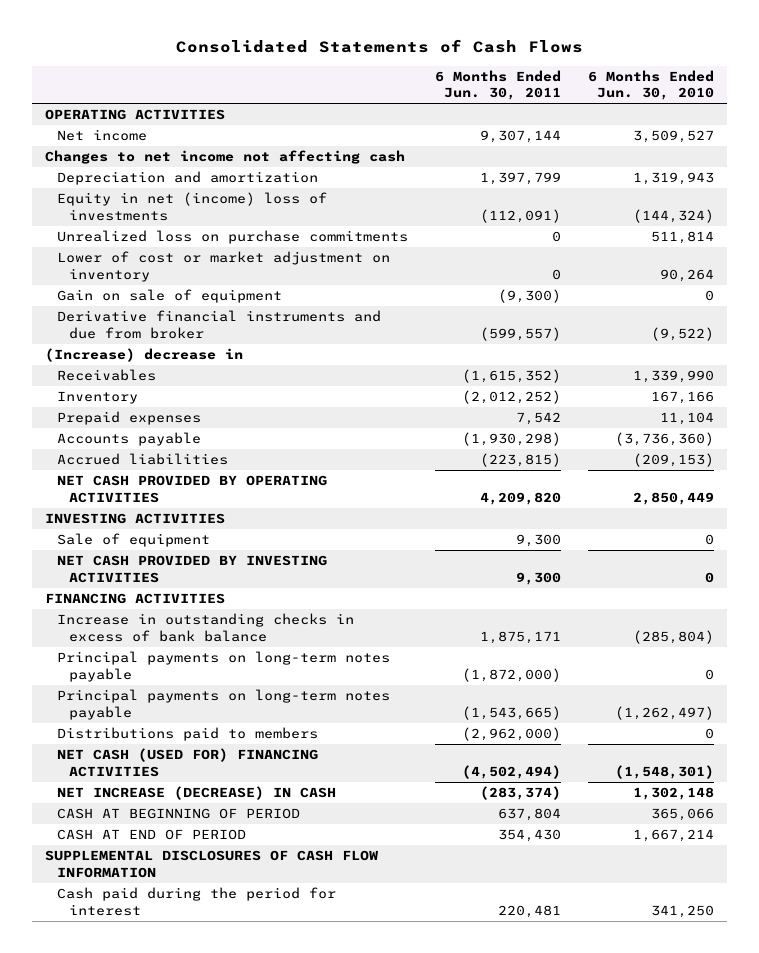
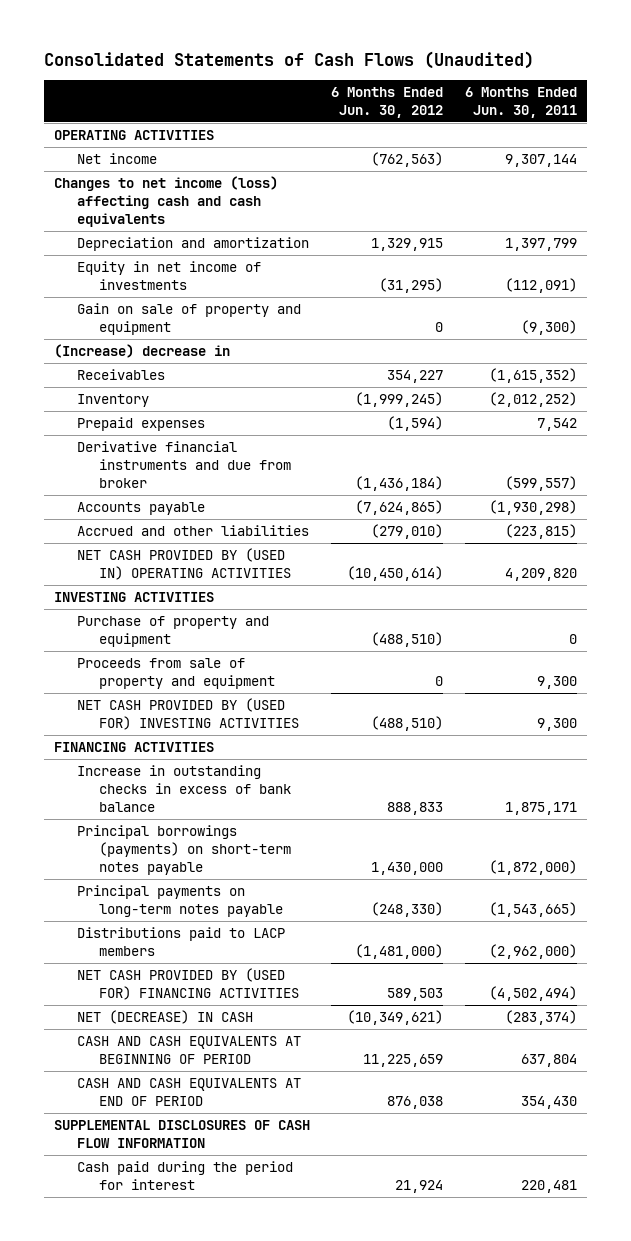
- Consolidated Statements of Cash Flows
+ Consolidated Statements of Cash Flows (Unaudited)
- | 6 Months Ended Jun. 30, 2011 | 6 Months Ended Jun. 30, 2010
+ | 6 Months Ended Jun. 30, 2012 | 6 Months Ended Jun. 30, 2011
- Changes to net income not affecting cash
+ Changes to net income (loss) affecting cash and cash equivalents
- Equity in net (income) loss of investments | (112,091) | (144,324)
- Unrealized loss on purchase commitments | 0 | 511,814
- Lower of cost or market adjustment on inventory | 0 | 90,264
- Gain on sale of equipment | (9,300) | 0
+ Equity in net income of investments | (31,295) | (112,091)
+ Gain on sale of property and equipment | 0 | (9,300)
moved down: Derivative financial instruments and due from broker | (1,436,184) | (599,557)
- Accrued liabilities | (223,815) | (209,153)
- NET CASH PROVIDED BY OPERATING ACTIVITIES | 4,209,820 | 2,850,449
+ Accrued and other liabilities | (279,010) | (223,815)
+ NET CASH PROVIDED BY (USED IN) OPERATING ACTIVITIES | (10,450,614) | 4,209,820
- Sale of equipment | 9,300 | 0
- NET CASH PROVIDED BY INVESTING ACTIVITIES | 9,300 | 0
+ Purchase of property and equipment | (488,510) | 0
+ Proceeds from sale of property and equipment | 0 | 9,300
+ NET CASH PROVIDED BY (USED FOR) INVESTING ACTIVITIES | (488,510) | 9,300
- Principal payments on long-term notes payable | (1,872,000) | 0
+ Principal borrowings (payments) on short-term notes payable | 1,430,000 | (1,872,000)
- Distributions paid to members | (2,962,000) | 0
- NET CASH (USED FOR) FINANCING ACTIVITIES | (4,502,494) | (1,548,301)
- NET INCREASE (DECREASE) IN CASH | (283,374) | 1,302,148
- CASH AT BEGINNING OF PERIOD | 637,804 | 365,066
- CASH AT END OF PERIOD | 354,430 | 1,667,214
+ Distributions paid to LACP members | (1,481,000) | (2,962,000)
+ NET CASH PROVIDED BY (USED FOR) FINANCING ACTIVITIES | 589,503 | (4,502,494)
+ NET (DECREASE) IN CASH | (10,349,621) | (283,374)
+ CASH AND CASH EQUIVALENTS AT BEGINNING OF PERIOD | 11,225,659 | 637,804
+ CASH AND CASH EQUIVALENTS AT END OF PERIOD | 876,038 | 354,430

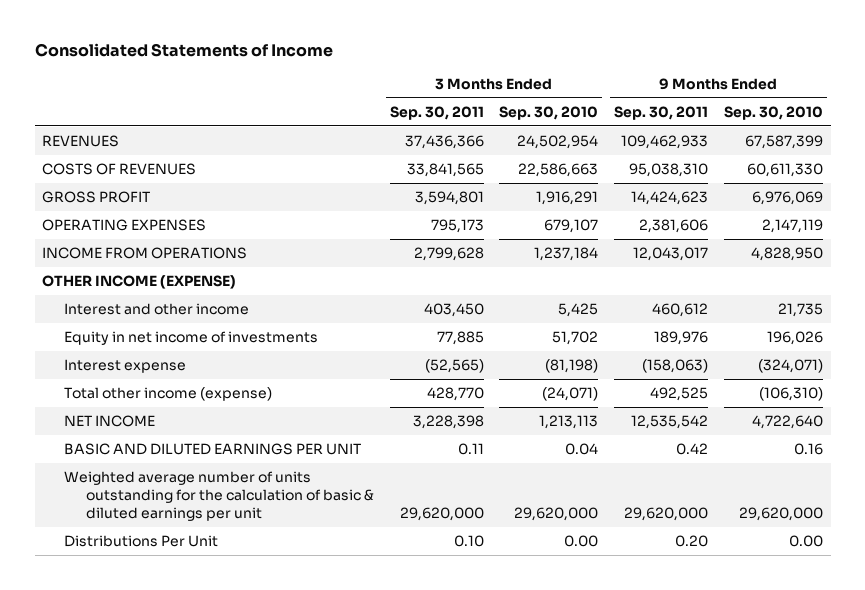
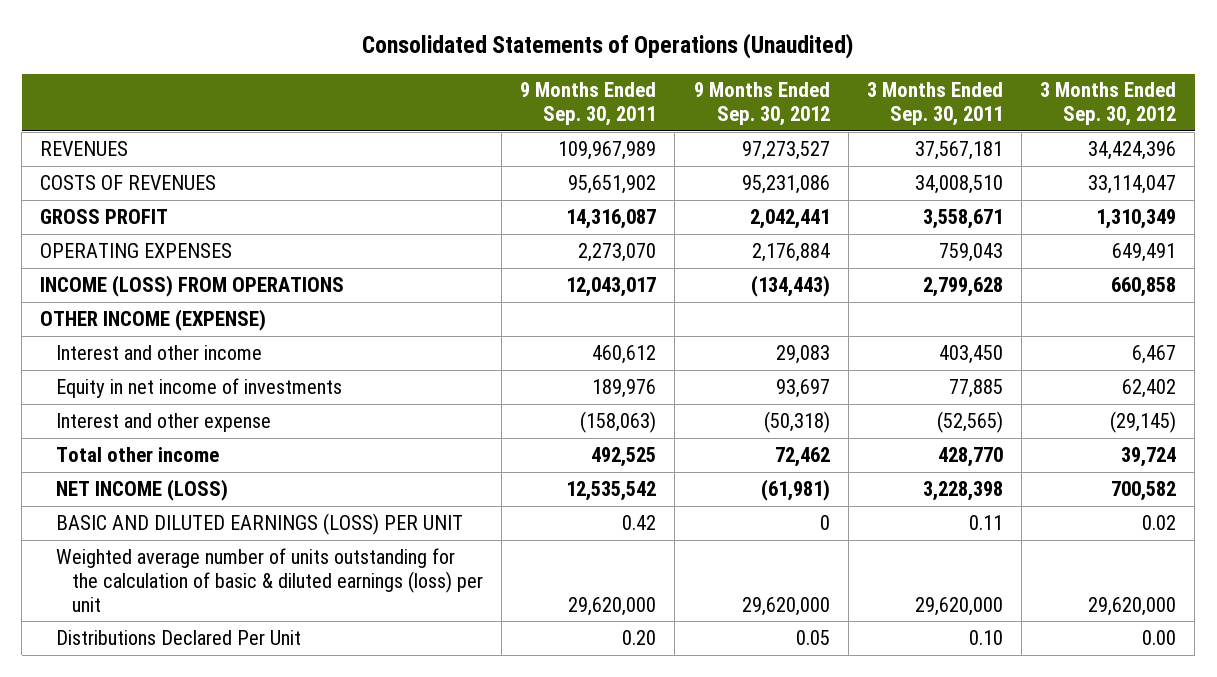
- Consolidated Statements of Income
+ Consolidated Statements of Operations (Unaudited)
- | 3 Months Ended Sep. 30, 2011 | 3 Months Ended Sep. 30, 2010 | 9 Months Ended Sep. 30, 2011 | 9 Months Ended Sep. 30, 2010
+ | 9 Months Ended Sep. 30, 2011 | 9 Months Ended Sep. 30, 2012 | 3 Months Ended Sep. 30, 2011 | 3 Months Ended Sep. 30, 2012
- REVENUES | 37,436,366 | 24,502,954 | 109,462,933 | 67,587,399
- COSTS OF REVENUES | 33,841,565 | 22,586,663 | 95,038,310 | 60,611,330
- GROSS PROFIT | 3,594,801 | 1,916,291 | 14,424,623 | 6,976,069
- OPERATING EXPENSES | 795,173 | 679,107 | 2,381,606 | 2,147,119
- INCOME FROM OPERATIONS | 2,799,628 | 1,237,184 | 12,043,017 | 4,828,950
+ REVENUES | 109,967,989 | 97,273,527 | 37,567,181 | 34,424,396
+ COSTS OF REVENUES | 95,651,902 | 95,231,086 | 34,008,510 | 33,114,047
+ GROSS PROFIT | 14,316,087 | 2,042,441 | 3,558,671 | 1,310,349
+ OPERATING EXPENSES | 2,273,070 | 2,176,884 | 759,043 | 649,491
+ INCOME (LOSS) FROM OPERATIONS | 12,043,017 | (134,443) | 2,799,628 | 660,858
- Interest expense | (52,565) | (81,198) | (158,063) | (324,071)
- Total other income (expense) | 428,770 | (24,071) | 492,525 | (106,310)
- NET INCOME | 3,228,398 | 1,213,113 | 12,535,542 | 4,722,640
- BASIC AND DILUTED EARNINGS PER UNIT | 0.11 | 0.04 | 0.42 | 0.16
- Weighted average number of units outstanding for the calculation of basic & diluted earnings per unit | 29,620,000 | 29,620,000 | 29,620,000 | 29,620,000
- Distributions Per Unit | 0.10 | 0.00 | 0.20 | 0.00
+ Interest and other expense | (158,063) | (50,318) | (52,565) | (29,145)
+ Total other income | 492,525 | 72,462 | 428,770 | 39,724
+ NET INCOME (LOSS) | 12,535,542 | (61,981) | 3,228,398 | 700,582
+ BASIC AND DILUTED EARNINGS (LOSS) PER UNIT | 0.42 | 0 | 0.11 | 0.02
+ Weighted average number of units outstanding for the calculation of basic & diluted earnings (loss) per unit | 29,620,000 | 29,620,000 | 29,620,000 | 29,620,000
+ Distributions Declared Per Unit | 0.20 | 0.05 | 0.10 | 0.00

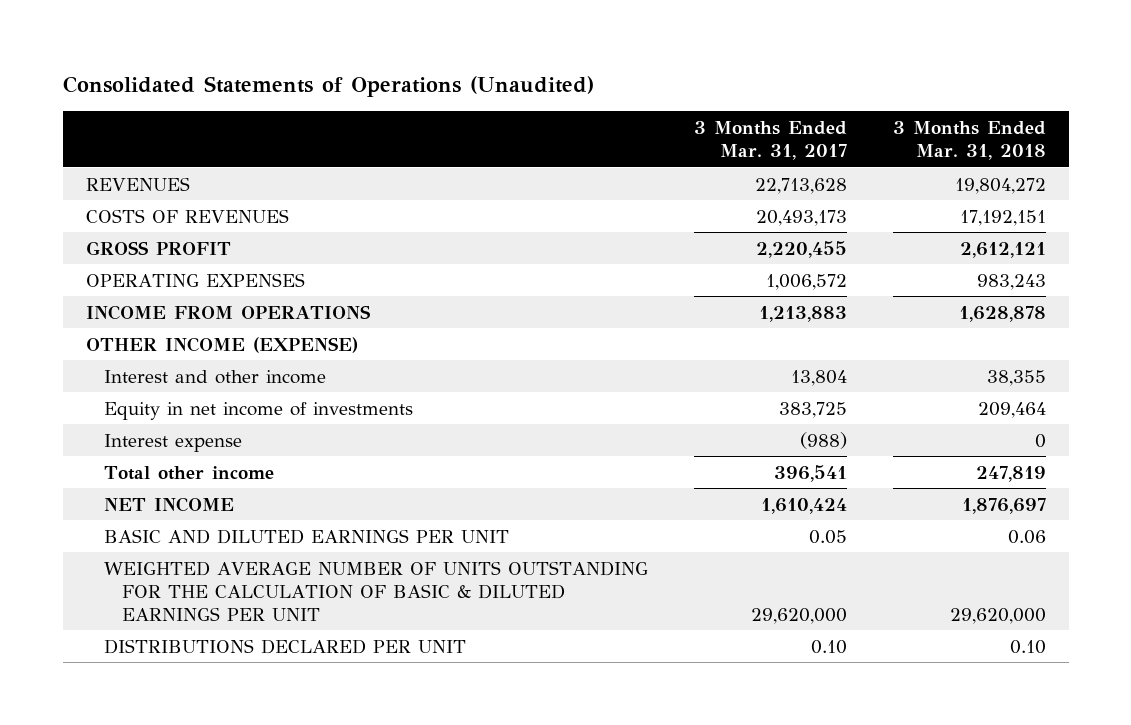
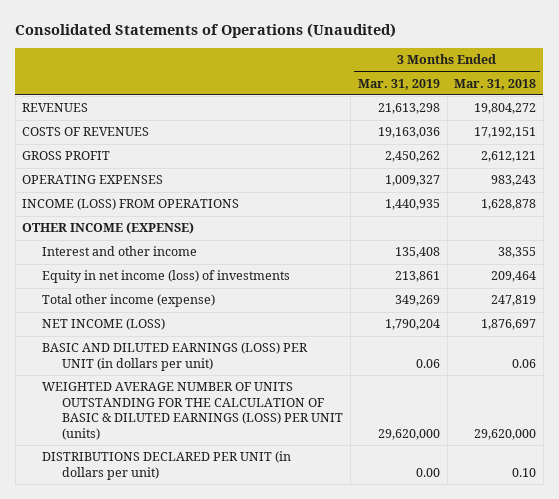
- | 3 Months Ended Mar. 31, 2017 | 3 Months Ended Mar. 31, 2018
+ | 3 Months Ended Mar. 31, 2019 | 3 Months Ended Mar. 31, 2018
- INCOME FROM OPERATIONS | 1,213,883 | 1,628,878
+ INCOME (LOSS) FROM OPERATIONS | 1,440,935 | 1,628,878
- Equity in net income of investments | 383,725 | 209,464
- Interest expense | (988) | 0
- Total other income | 396,541 | 247,819
- NET INCOME | 1,610,424 | 1,876,697
- BASIC AND DILUTED EARNINGS PER UNIT | 0.05 | 0.06
- WEIGHTED AVERAGE NUMBER OF UNITS OUTSTANDING FOR THE CALCULATION OF BASIC & DILUTED EARNINGS PER UNIT | 29,620,000 | 29,620,000
- DISTRIBUTIONS DECLARED PER UNIT | 0.10 | 0.10
+ Equity in net income (loss) of investments | 213,861 | 209,464
+ Total other income (expense) | 349,269 | 247,819
+ NET INCOME (LOSS) | 1,790,204 | 1,876,697
+ BASIC AND DILUTED EARNINGS (LOSS) PER UNIT (in dollars per unit) | 0.06 | 0.06
+ WEIGHTED AVERAGE NUMBER OF UNITS OUTSTANDING FOR THE CALCULATION OF BASIC & DILUTED EARNINGS (LOSS) PER UNIT (units) | 29,620,000 | 29,620,000
+ DISTRIBUTIONS DECLARED PER UNIT (in dollars per unit) | 0.00 | 0.10

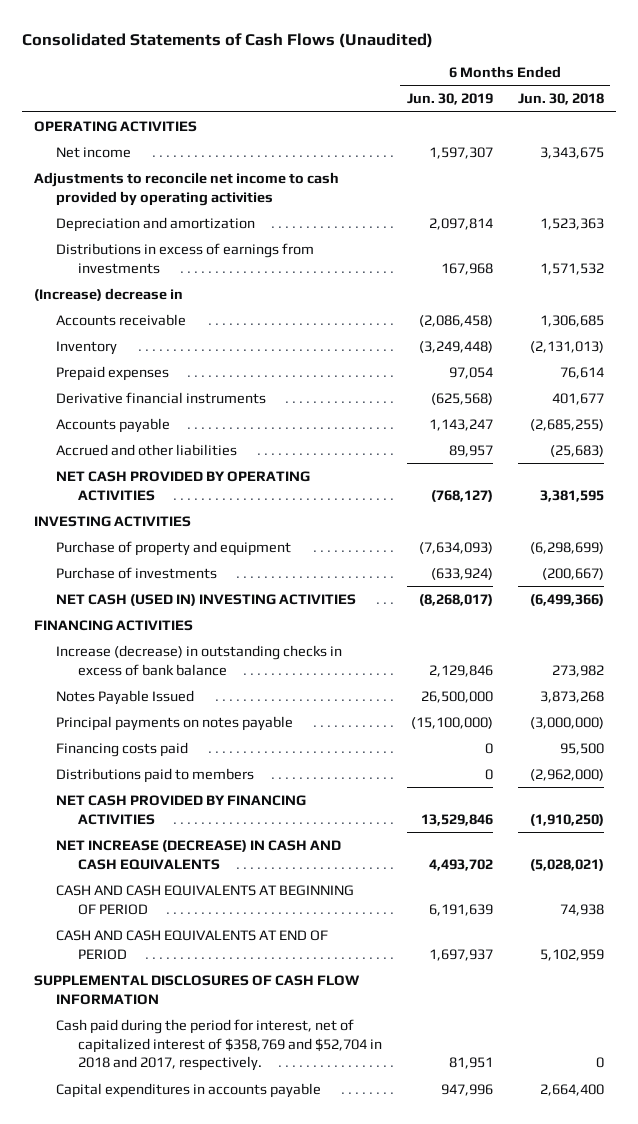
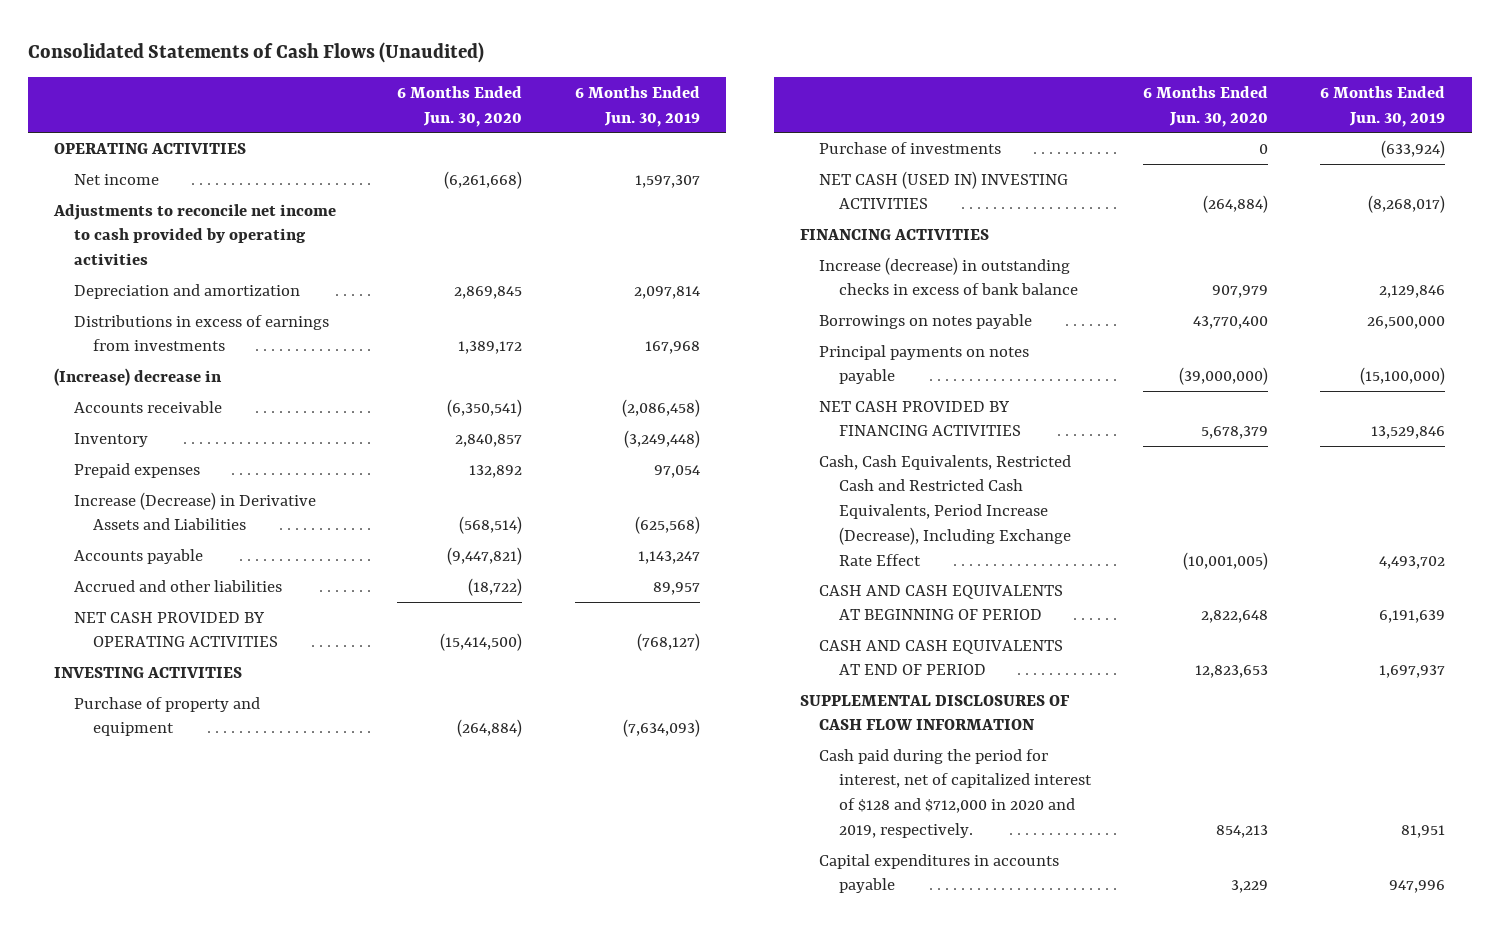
- | 6 Months Ended Jun. 30, 2019 | 6 Months Ended Jun. 30, 2018
+ | 6 Months Ended Jun. 30, 2020 | 6 Months Ended Jun. 30, 2019
- Derivative financial instruments | (625,568) | 401,677
+ Increase (Decrease) in Derivative Assets and Liabilities | (568,514) | (625,568)
- Notes Payable Issued | 26,500,000 | 3,873,268
+ Borrowings on notes payable | 43,770,400 | 26,500,000
- Financing costs paid | 0 | 95,500
- Distributions paid to members | 0 | (2,962,000)
- NET INCREASE (DECREASE) IN CASH AND CASH EQUIVALENTS | 4,493,702 | (5,028,021)
+ Cash, Cash Equivalents, Restricted Cash and Restricted Cash Equivalents, Period Increase (Decrease), Including Exchange Rate Effect | (10,001,005) | 4,493,702
- Cash paid during the period for interest, net of capitalized interest of $358,769 and $52,704 in 2018 and 2017, respectively. | 81,951 | 0
+ Cash paid during the period for interest, net of capitalized interest of $128 and $712,000 in 2020 and 2019, respectively. | 854,213 | 81,951

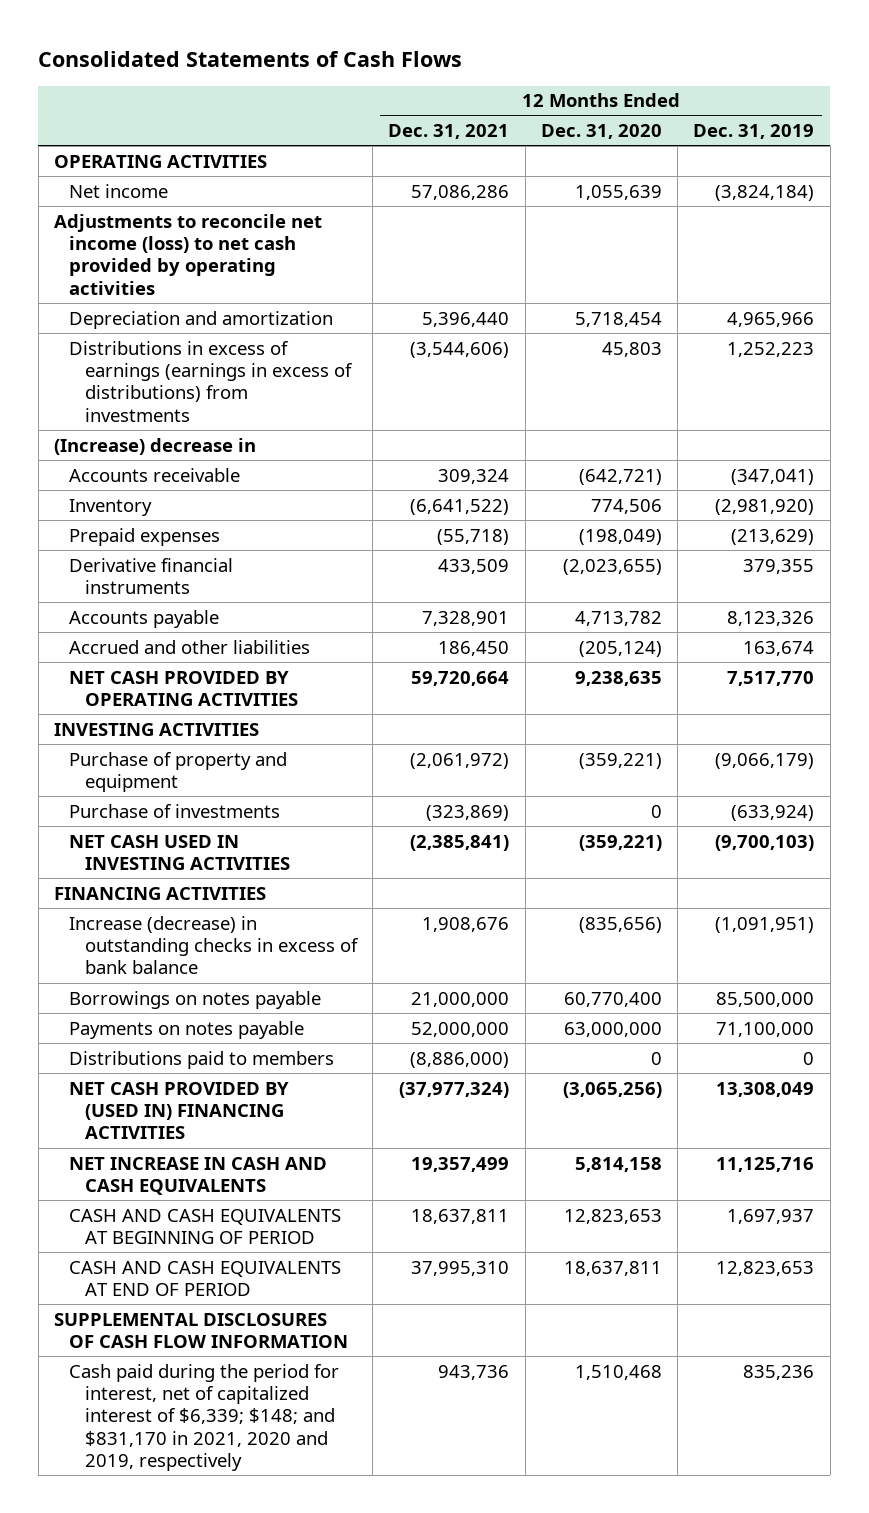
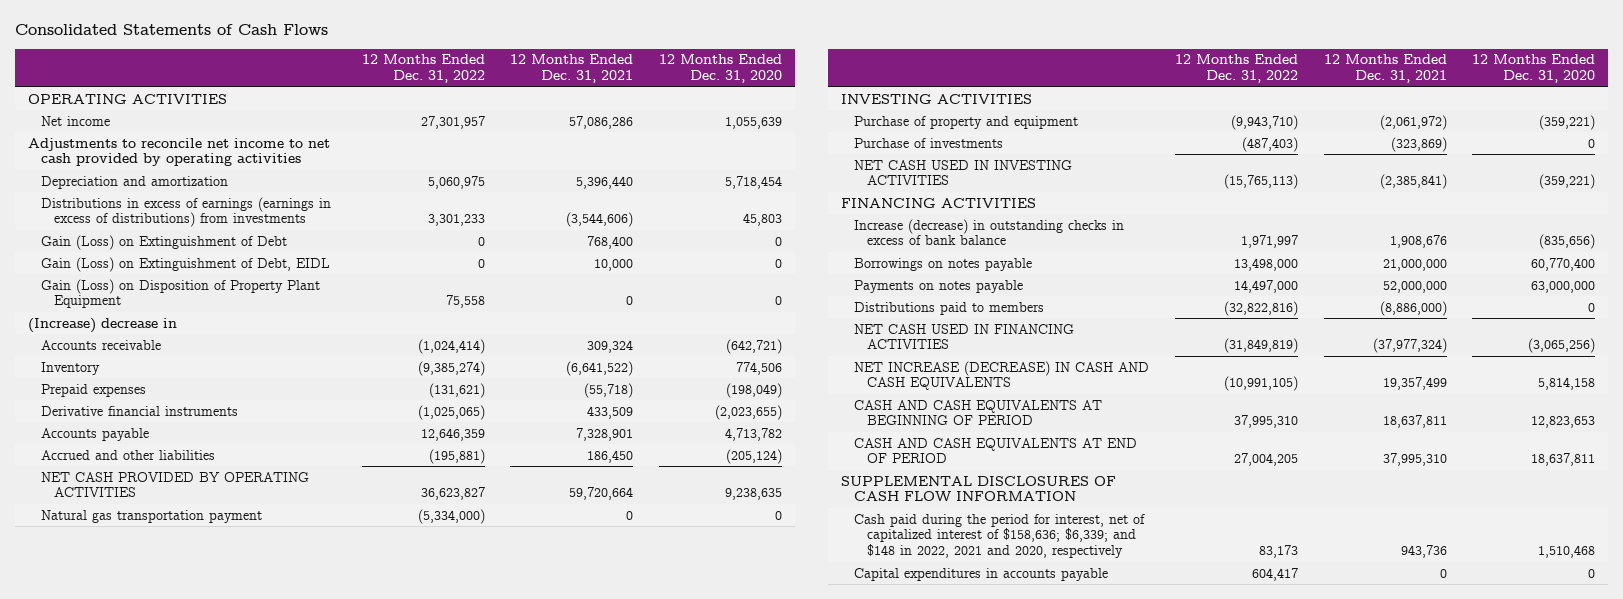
- | 12 Months Ended Dec. 31, 2021 | 12 Months Ended Dec. 31, 2020 | 12 Months Ended Dec. 31, 2019
+ | 12 Months Ended Dec. 31, 2022 | 12 Months Ended Dec. 31, 2021 | 12 Months Ended Dec. 31, 2020
- Adjustments to reconcile net income (loss) to net cash provided by operating activities
+ Adjustments to reconcile net income to net cash provided by operating activities
+ Gain (Loss) on Extinguishment of Debt | 0 | 768,400 | 0
+ Gain (Loss) on Extinguishment of Debt, EIDL | 0 | 10,000 | 0
+ Gain (Loss) on Disposition of Property Plant Equipment | 75,558 | 0 | 0
+ Natural gas transportation payment | (5,334,000) | 0 | 0
- NET CASH PROVIDED BY (USED IN) FINANCING ACTIVITIES | (37,977,324) | (3,065,256) | 13,308,049
- NET INCREASE IN CASH AND CASH EQUIVALENTS | 19,357,499 | 5,814,158 | 11,125,716
+ NET CASH USED IN FINANCING ACTIVITIES | (31,849,819) | (37,977,324) | (3,065,256)
+ NET INCREASE (DECREASE) IN CASH AND CASH EQUIVALENTS | (10,991,105) | 19,357,499 | 5,814,158
- Cash paid during the period for interest, net of capitalized interest of $6,339; $148; and $831,170 in 2021, 2020 and 2019, respectively | 943,736 | 1,510,468 | 835,236
+ Cash paid during the period for interest, net of capitalized interest of $158,636; $6,339; and $148 in 2022, 2021 and 2020, respectively | 83,173 | 943,736 | 1,510,468
+ Capital expenditures in accounts payable | 604,417 | 0 | 0

